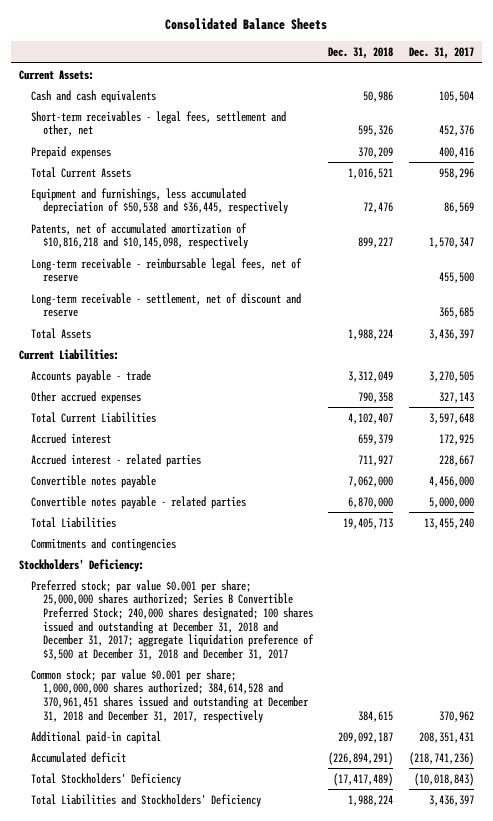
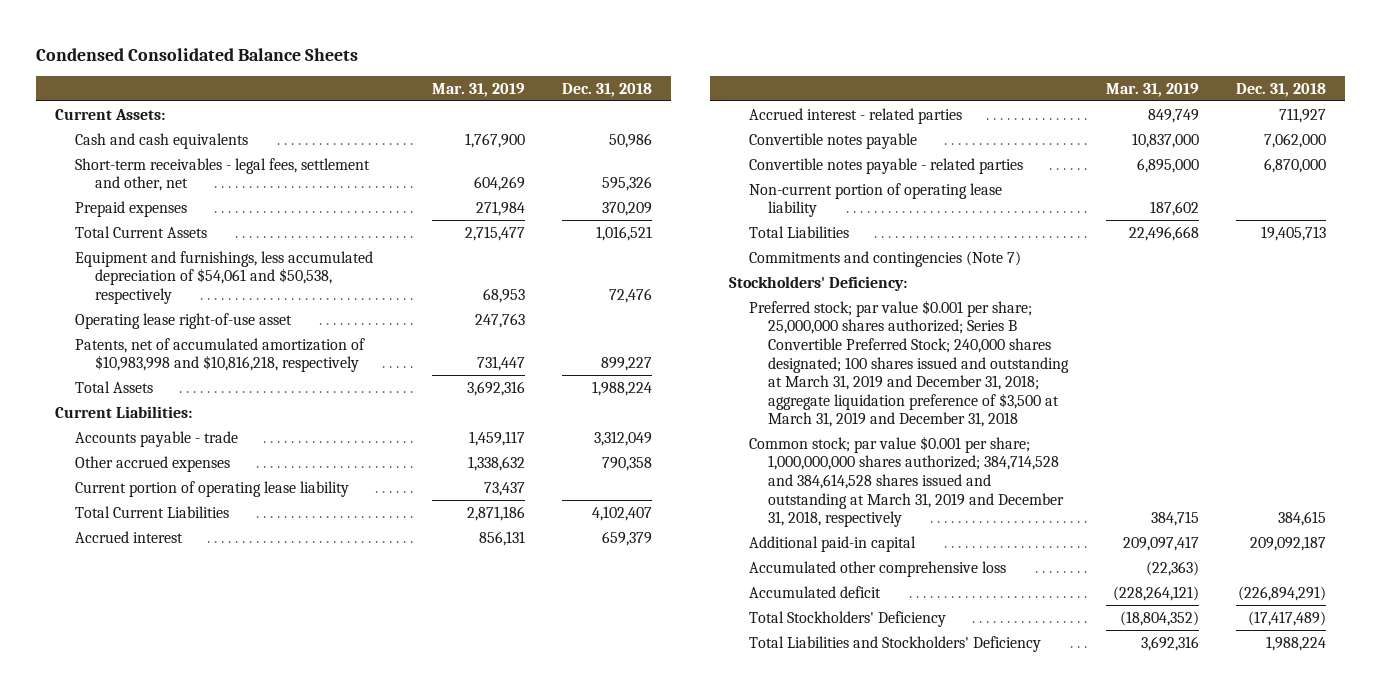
- Consolidated Balance Sheets
+ Condensed Consolidated Balance Sheets
- | Dec. 31, 2018 | Dec. 31, 2017
+ | Mar. 31, 2019 | Dec. 31, 2018
- Equipment and furnishings, less accumulated depreciation of $50,538 and $36,445, respectively | 72,476 | 86,569
- Patents, net of accumulated amortization of $10,816,218 and $10,145,098, respectively | 899,227 | 1,570,347
- Long-term receivable - reimbursable legal fees, net of reserve | | 455,500
- Long-term receivable - settlement, net of discount and reserve | | 365,685
+ Equipment and furnishings, less accumulated depreciation of $54,061 and $50,538, respectively | 68,953 | 72,476
+ Operating lease right-of-use asset | 247,763 |
+ Patents, net of accumulated amortization of $10,983,998 and $10,816,218, respectively | 731,447 | 899,227
+ Current portion of operating lease liability | 73,437 |
+ Non-current portion of operating lease liability | 187,602 |
- Commitments and contingencies
+ Commitments and contingencies (Note 7)
- Preferred stock; par value $0.001 per share; 25,000,000 shares authorized; Series B Convertible Preferred Stock; 240,000 shares designated; 100 shares issued and outstanding at December 31, 2018 and December 31, 2017; aggregate liquidation preference of $3,500 at December 31, 2018 and December 31, 2017
- Common stock; par value $0.001 per share; 1,000,000,000 shares authorized; 384,614,528 and 370,961,451 shares issued and outstanding at December 31, 2018 and December 31, 2017, respectively | 384,615 | 370,962
+ Preferred stock; par value $0.001 per share; 25,000,000 shares authorized; Series B Convertible Preferred Stock; 240,000 shares designated; 100 shares issued and outstanding at March 31, 2019 and December 31, 2018; aggregate liquidation preference of $3,500 at March 31, 2019 and December 31, 2018
+ Common stock; par value $0.001 per share; 1,000,000,000 shares authorized; 384,714,528 and 384,614,528 shares issued and outstanding at March 31, 2019 and December 31, 2018, respectively | 384,715 | 384,615
+ Accumulated other comprehensive loss | (22,363) |

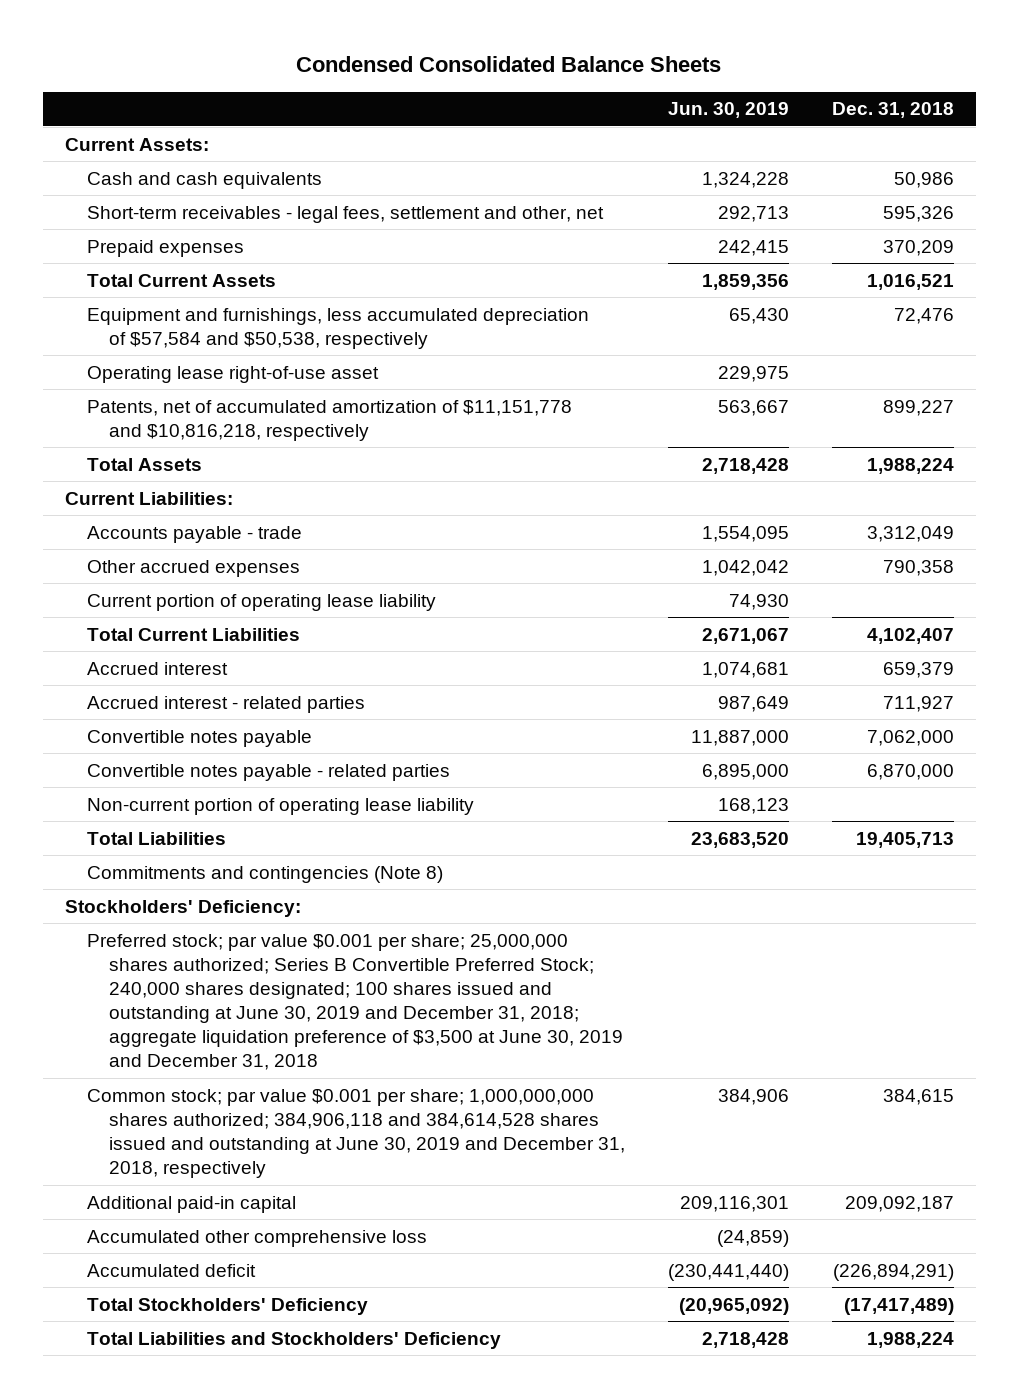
- | Mar. 31, 2019 | Dec. 31, 2018
+ | Jun. 30, 2019 | Dec. 31, 2018
- Equipment and furnishings, less accumulated depreciation of $54,061 and $50,538, respectively | 68,953 | 72,476
+ Equipment and furnishings, less accumulated depreciation of $57,584 and $50,538, respectively | 65,430 | 72,476
- Patents, net of accumulated amortization of $10,983,998 and $10,816,218, respectively | 731,447 | 899,227
+ Patents, net of accumulated amortization of $11,151,778 and $10,816,218, respectively | 563,667 | 899,227
- Commitments and contingencies (Note 7)
+ Commitments and contingencies (Note 8)
- Preferred stock; par value $0.001 per share; 25,000,000 shares authorized; Series B Convertible Preferred Stock; 240,000 shares designated; 100 shares issued and outstanding at March 31, 2019 and December 31, 2018; aggregate liquidation preference of $3,500 at March 31, 2019 and December 31, 2018
- Common stock; par value $0.001 per share; 1,000,000,000 shares authorized; 384,714,528 and 384,614,528 shares issued and outstanding at March 31, 2019 and December 31, 2018, respectively | 384,715 | 384,615
+ Preferred stock; par value $0.001 per share; 25,000,000 shares authorized; Series B Convertible Preferred Stock; 240,000 shares designated; 100 shares issued and outstanding at June 30, 2019 and December 31, 2018; aggregate liquidation preference of $3,500 at June 30, 2019 and December 31, 2018
+ Common stock; par value $0.001 per share; 1,000,000,000 shares authorized; 384,906,118 and 384,614,528 shares issued and outstanding at June 30, 2019 and December 31, 2018, respectively | 384,906 | 384,615

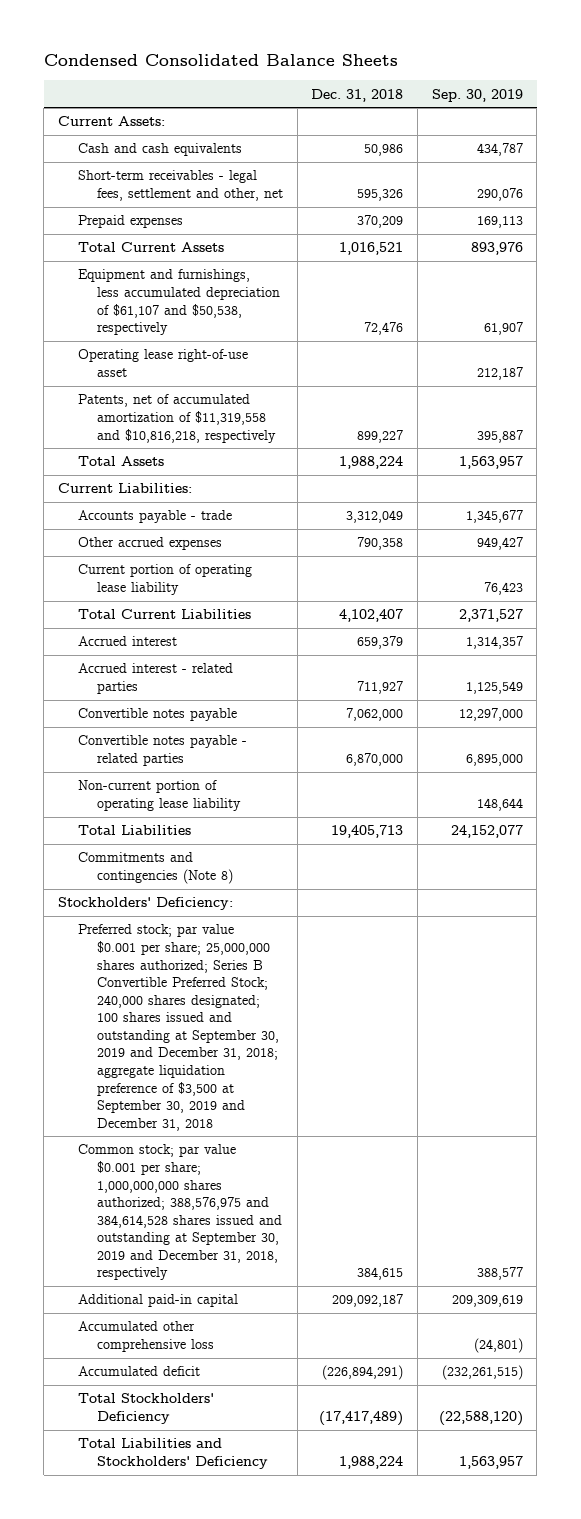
- | Jun. 30, 2019 | Dec. 31, 2018
+ | Dec. 31, 2018 | Sep. 30, 2019
- Equipment and furnishings, less accumulated depreciation of $57,584 and $50,538, respectively | 65,430 | 72,476
+ Equipment and furnishings, less accumulated depreciation of $61,107 and $50,538, respectively | 72,476 | 61,907
- Patents, net of accumulated amortization of $11,151,778 and $10,816,218, respectively | 563,667 | 899,227
+ Patents, net of accumulated amortization of $11,319,558 and $10,816,218, respectively | 899,227 | 395,887
- Preferred stock; par value $0.001 per share; 25,000,000 shares authorized; Series B Convertible Preferred Stock; 240,000 shares designated; 100 shares issued and outstanding at June 30, 2019 and December 31, 2018; aggregate liquidation preference of $3,500 at June 30, 2019 and December 31, 2018
- Common stock; par value $0.001 per share; 1,000,000,000 shares authorized; 384,906,118 and 384,614,528 shares issued and outstanding at June 30, 2019 and December 31, 2018, respectively | 384,906 | 384,615
+ Preferred stock; par value $0.001 per share; 25,000,000 shares authorized; Series B Convertible Preferred Stock; 240,000 shares designated; 100 shares issued and outstanding at September 30, 2019 and December 31, 2018; aggregate liquidation preference of $3,500 at September 30, 2019 and December 31, 2018
+ Common stock; par value $0.001 per share; 1,000,000,000 shares authorized; 388,576,975 and 384,614,528 shares issued and outstanding at September 30, 2019 and December 31, 2018, respectively | 384,615 | 388,577

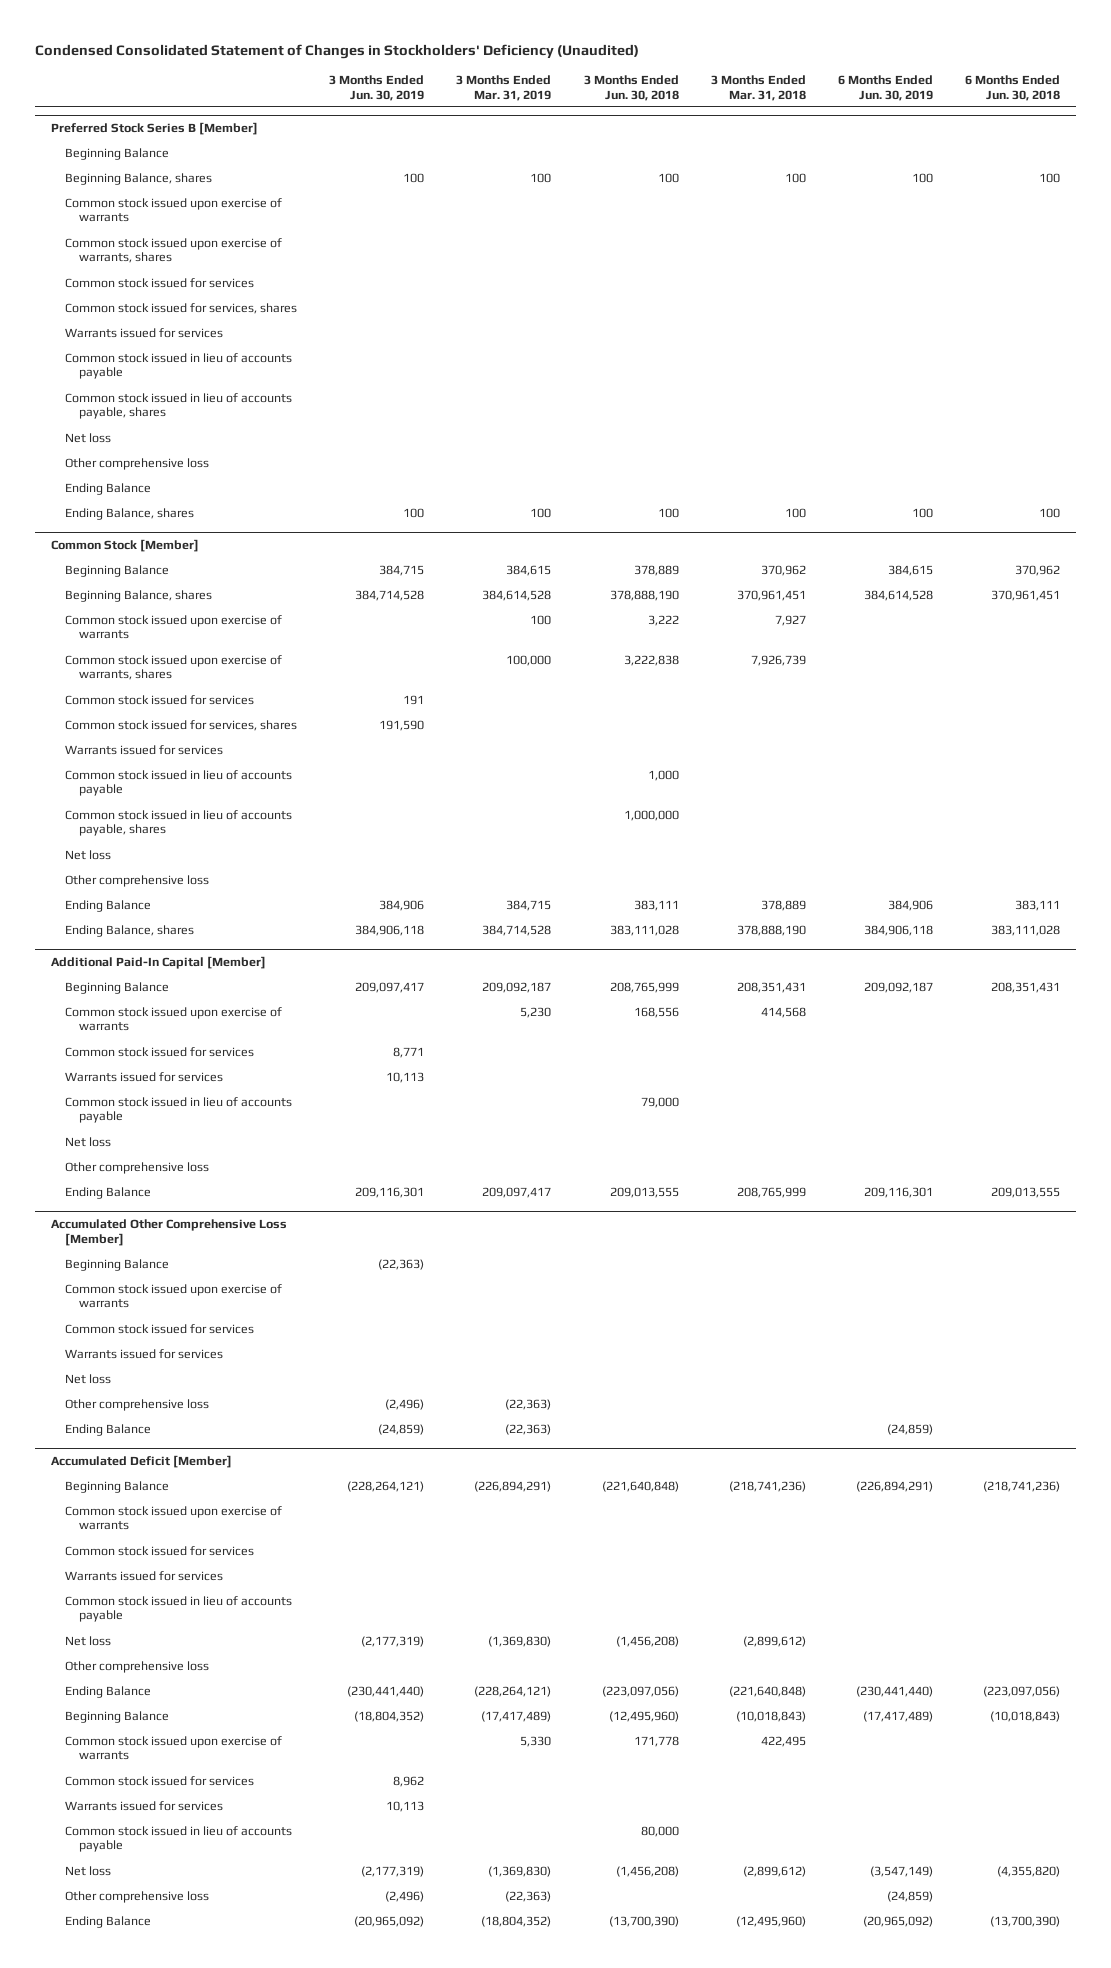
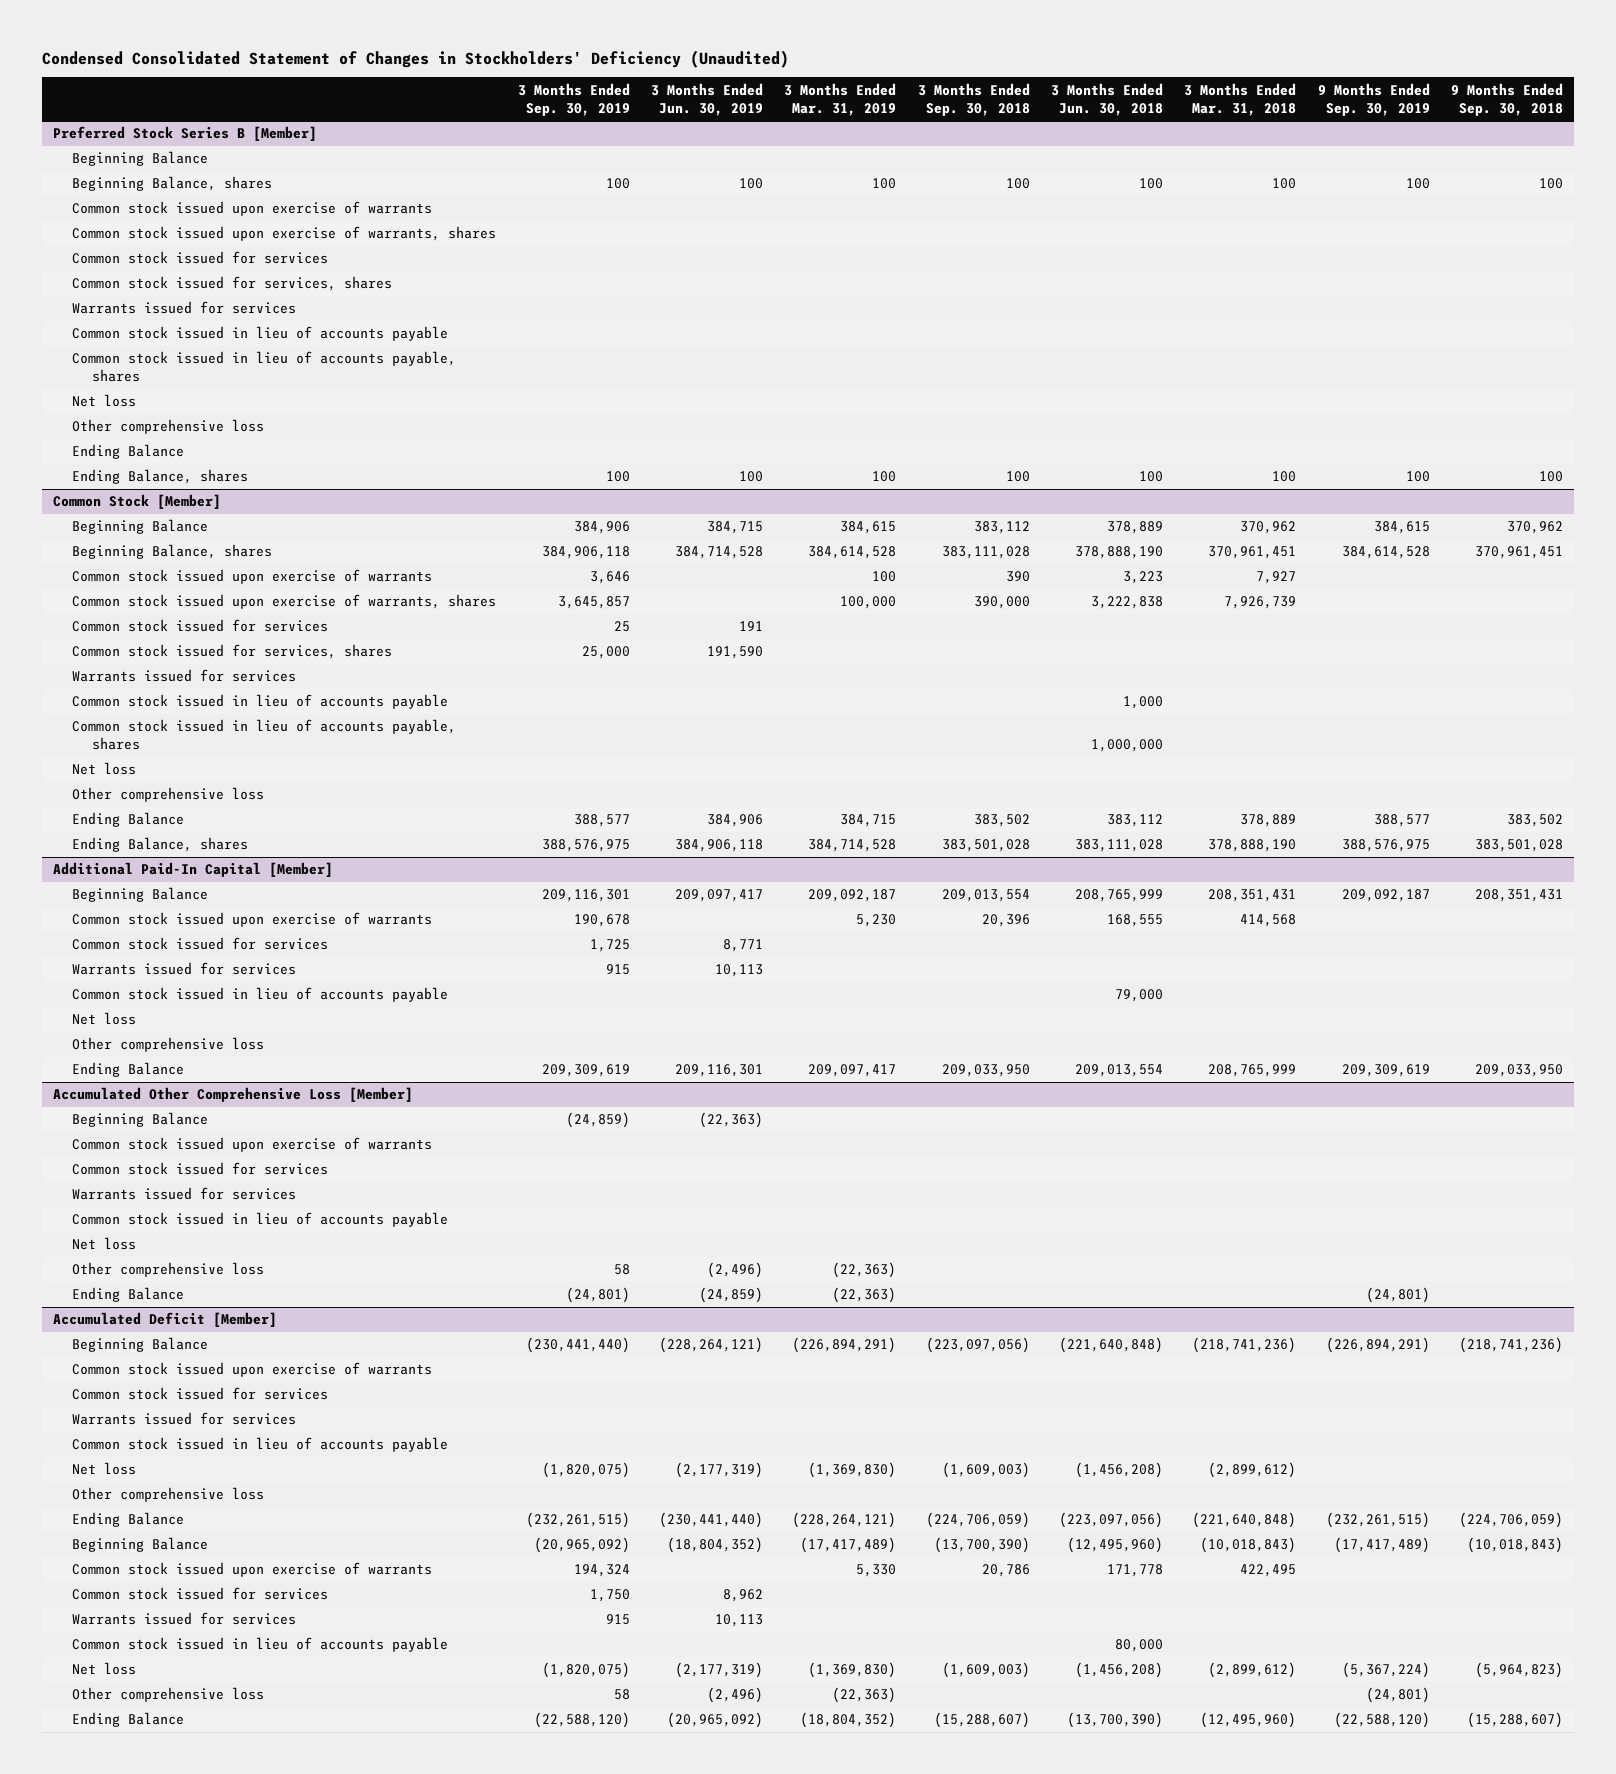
- | 3 Months Ended Jun. 30, 2019 | 3 Months Ended Mar. 31, 2019 | 3 Months Ended Jun. 30, 2018 | 3 Months Ended Mar. 31, 2018 | 6 Months Ended Jun. 30, 2019 | 6 Months Ended Jun. 30, 2018
+ | 3 Months Ended Sep. 30, 2019 | 3 Months Ended Jun. 30, 2019 | 3 Months Ended Mar. 31, 2019 | 3 Months Ended Sep. 30, 2018 | 3 Months Ended Jun. 30, 2018 | 3 Months Ended Mar. 31, 2018 | 9 Months Ended Sep. 30, 2019 | 9 Months Ended Sep. 30, 2018
@ Common Stock [Member]
- Common stock issued upon exercise of warrants | | 100 | 3,222 | 7,927 | |
+ Common stock issued upon exercise of warrants | 3,646 | | 100 | 390 | 3,223 | 7,927 | |
- Ending Balance | 384,906 | 384,715 | 383,111 | 378,889 | 384,906 | 383,111
+ Ending Balance | 388,577 | 384,906 | 384,715 | 383,502 | 383,112 | 378,889 | 388,577 | 383,502
@ Additional Paid-In Capital [Member]
- Common stock issued upon exercise of warrants | | 5,230 | 168,556 | 414,568 | |
+ Common stock issued upon exercise of warrants | 190,678 | | 5,230 | 20,396 | 168,555 | 414,568 | |
- Ending Balance | 209,116,301 | 209,097,417 | 209,013,555 | 208,765,999 | 209,116,301 | 209,013,555
+ Ending Balance | 209,309,619 | 209,116,301 | 209,097,417 | 209,033,950 | 209,013,554 | 208,765,999 | 209,309,619 | 209,033,950
@ Accumulated Other Comprehensive Loss [Member]
+ Common stock issued in lieu of accounts payable

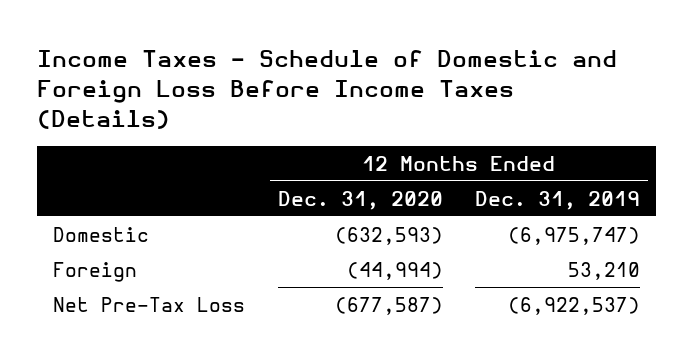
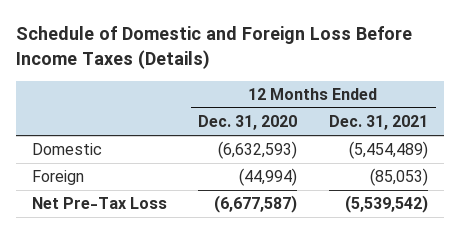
- Income Taxes - Schedule of Domestic and Foreign Loss Before Income Taxes (Details)
+ Schedule of Domestic and Foreign Loss Before Income Taxes (Details)
- | 12 Months Ended Dec. 31, 2020 | 12 Months Ended Dec. 31, 2019
+ | 12 Months Ended Dec. 31, 2020 | 12 Months Ended Dec. 31, 2021
- Domestic | (632,593) | (6,975,747)
+ Domestic | (6,632,593) | (5,454,489)
- Net Pre-Tax Loss | (677,587) | (6,922,537)
+ Net Pre-Tax Loss | (6,677,587) | (5,539,542)

